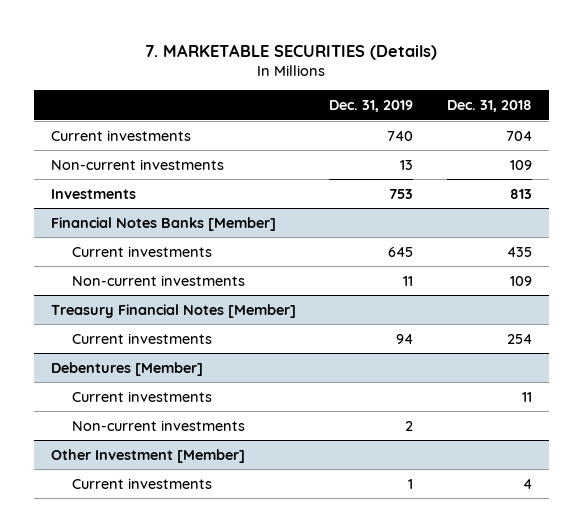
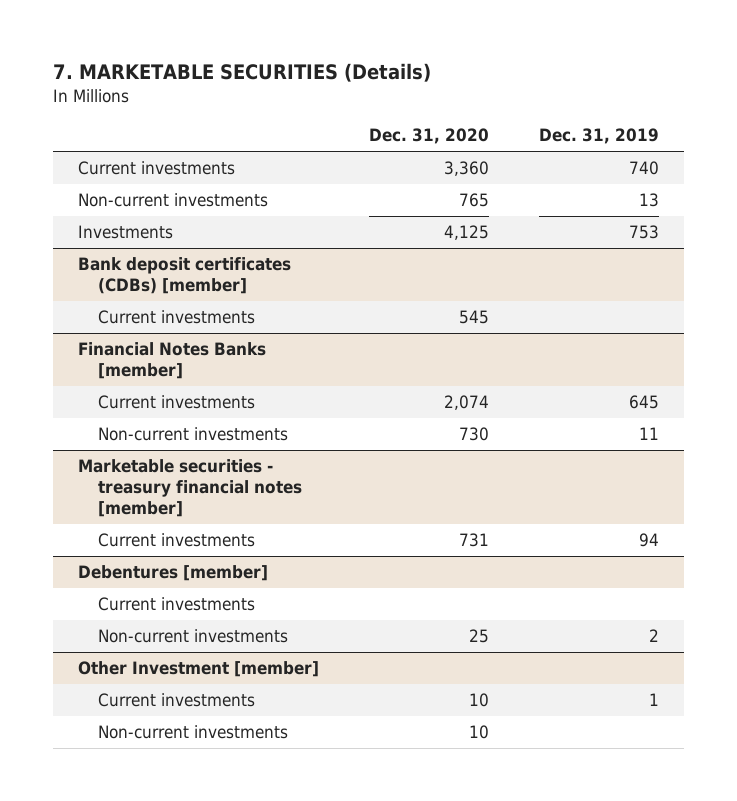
- | Dec. 31, 2019 | Dec. 31, 2018
+ | Dec. 31, 2020 | Dec. 31, 2019
- Financial Notes Banks [Member]
+ Bank deposit certificates (CDBs) [member]
+ Current investments | 545 |
+ Financial Notes Banks [member]
- Treasury Financial Notes [Member]
+ Marketable securities - treasury financial notes [member]
- Debentures [Member]
+ Debentures [member]
- Other Investment [Member]
+ Other Investment [member]
+ Non-current investments | 10 |

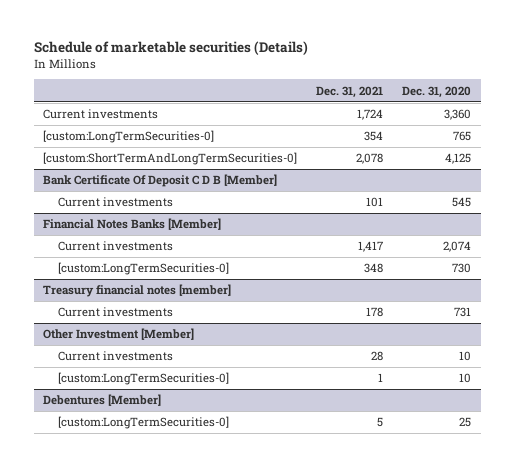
- 7. MARKETABLE SECURITIES (Details)
+ Schedule of marketable securities (Details)
- | Dec. 31, 2020 | Dec. 31, 2019
+ | Dec. 31, 2021 | Dec. 31, 2020
- Non-current investments | 765 | 13
- Investments | 4,125 | 753
- Bank deposit certificates (CDBs) [member]
+ [custom:LongTermSecurities-0] | 354 | 765
+ [custom:ShortTermAndLongTermSecurities-0] | 2,078 | 4,125
+ Bank Certificate Of Deposit C D B [Member]
- Financial Notes Banks [member]
+ Financial Notes Banks [Member]
- Non-current investments | 730 | 11
- Marketable securities - treasury financial notes [member]
+ [custom:LongTermSecurities-0] | 348 | 730
+ Treasury financial notes [member]
- Debentures [member]
- Current investments
- Non-current investments | 25 | 2
- Other Investment [member]
+ Other Investment [Member]
- Non-current investments | 10 |
+ [custom:LongTermSecurities-0] | 1 | 10
+ Debentures [Member]
+ [custom:LongTermSecurities-0] | 5 | 25

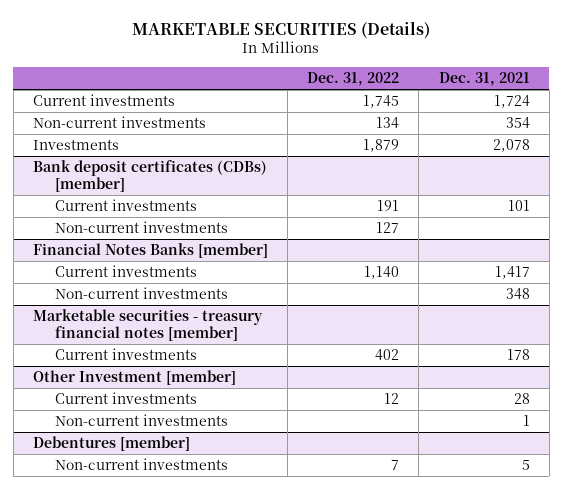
- Schedule of marketable securities (Details)
+ MARKETABLE SECURITIES (Details)
- | Dec. 31, 2021 | Dec. 31, 2020
+ | Dec. 31, 2022 | Dec. 31, 2021
- [custom:LongTermSecurities-0] | 354 | 765
- [custom:ShortTermAndLongTermSecurities-0] | 2,078 | 4,125
- Bank Certificate Of Deposit C D B [Member]
+ Non-current investments | 134 | 354
+ Investments | 1,879 | 2,078
+ Bank deposit certificates (CDBs) [member]
- Financial Notes Banks [Member]
+ Non-current investments | 127 |
+ Financial Notes Banks [member]
- [custom:LongTermSecurities-0] | 348 | 730
- Treasury financial notes [member]
+ Non-current investments | | 348
+ Marketable securities - treasury financial notes [member]
- Other Investment [Member]
+ Other Investment [member]
- [custom:LongTermSecurities-0] | 1 | 10
- Debentures [Member]
- [custom:LongTermSecurities-0] | 5 | 25
+ Non-current investments | | 1
+ Debentures [member]
+ Non-current investments | 7 | 5

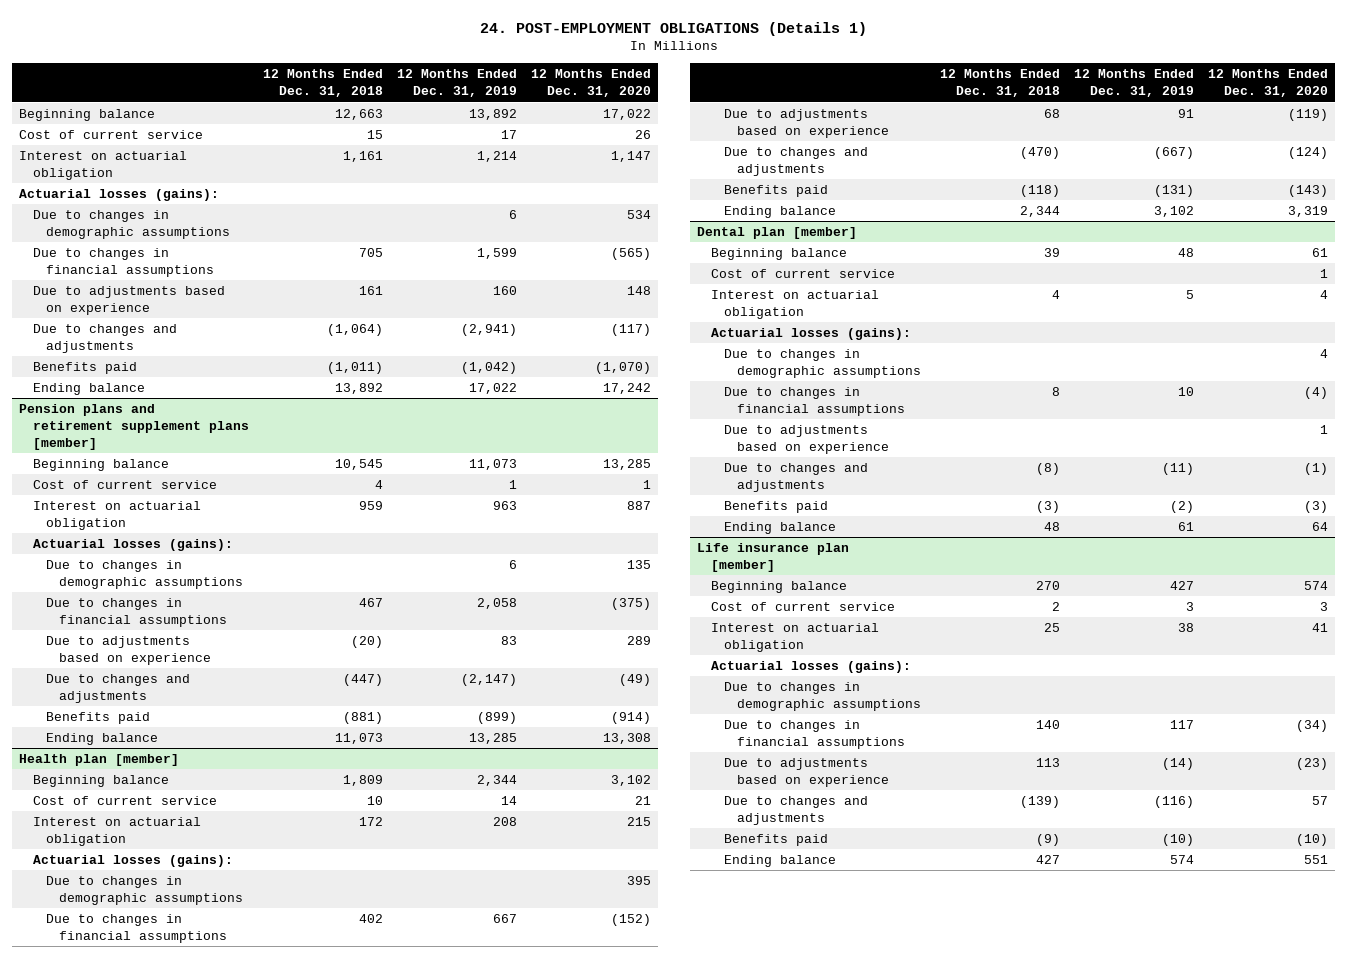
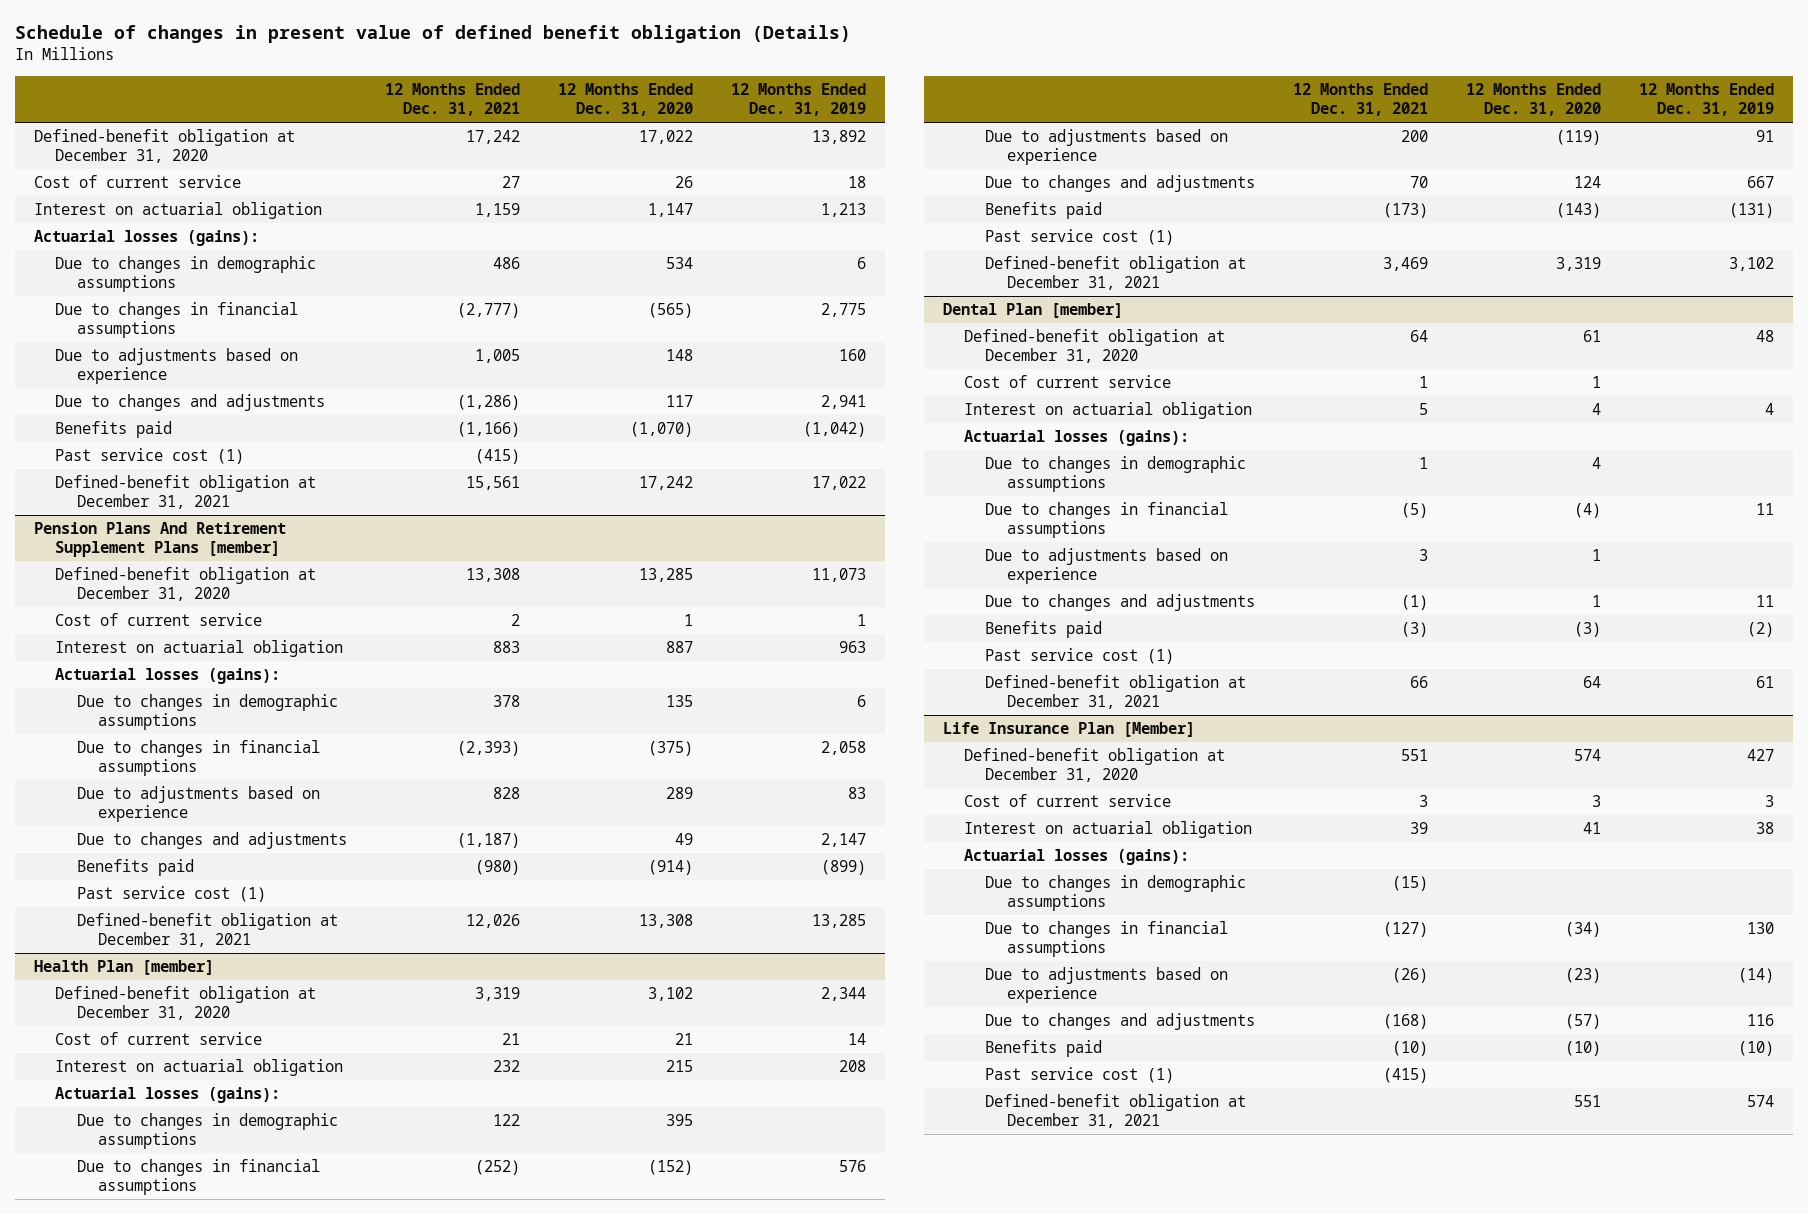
- 24. POST-EMPLOYMENT OBLIGATIONS (Details 1)
+ Schedule of changes in present value of defined benefit obligation (Details)
- | 12 Months Ended Dec. 31, 2018 | 12 Months Ended Dec. 31, 2019 | 12 Months Ended Dec. 31, 2020
+ | 12 Months Ended Dec. 31, 2021 | 12 Months Ended Dec. 31, 2020 | 12 Months Ended Dec. 31, 2019
- Beginning balance | 12,663 | 13,892 | 17,022
- Cost of current service | 15 | 17 | 26
- Interest on actuarial obligation | 1,161 | 1,214 | 1,147
+ Defined-benefit obligation at December 31, 2020 | 17,242 | 17,022 | 13,892
+ Cost of current service | 27 | 26 | 18
+ Interest on actuarial obligation | 1,159 | 1,147 | 1,213
- Due to changes in financial assumptions | 705 | 1,599 | (565)
+ Due to changes in financial assumptions | (2,777) | (565) | 2,775
- Due to changes and adjustments | (1,064) | (2,941) | (117)
+ Due to changes and adjustments | (1,286) | 117 | 2,941
- Ending balance | 13,892 | 17,022 | 17,242
- Pension plans and retirement supplement plans [member]
- Beginning balance | 10,545 | 11,073 | 13,285
+ Past service cost (1) | (415) | |
+ Defined-benefit obligation at December 31, 2021 | 15,561 | 17,242 | 17,022
+ Pension Plans And Retirement Supplement Plans [member]
+ Defined-benefit obligation at December 31, 2020 | 13,308 | 13,285 | 11,073
- Due to changes and adjustments | (447) | (2,147) | (49)
+ Due to changes and adjustments | (1,187) | 49 | 2,147
- Ending balance | 11,073 | 13,285 | 13,308
- Health plan [member]
- Beginning balance | 1,809 | 2,344 | 3,102
+ Past service cost (1)
+ Defined-benefit obligation at December 31, 2021 | 12,026 | 13,308 | 13,285
+ Health Plan [member]
+ Defined-benefit obligation at December 31, 2020 | 3,319 | 3,102 | 2,344
- Due to changes in financial assumptions | 402 | 667 | (152)
+ Due to changes in financial assumptions | (252) | (152) | 576
- Due to changes and adjustments | (470) | (667) | (124)
+ Due to changes and adjustments | 70 | 124 | 667
- Ending balance | 2,344 | 3,102 | 3,319
- Dental plan [member]
- Beginning balance | 39 | 48 | 61
+ Past service cost (1)
+ Defined-benefit obligation at December 31, 2021 | 3,469 | 3,319 | 3,102
+ Dental Plan [member]
+ Defined-benefit obligation at December 31, 2020 | 64 | 61 | 48
- Interest on actuarial obligation | 4 | 5 | 4
+ Interest on actuarial obligation | 5 | 4 | 4
- Due to changes in financial assumptions | 8 | 10 | (4)
+ Due to changes in financial assumptions | (5) | (4) | 11
- Due to changes and adjustments | (8) | (11) | (1)
+ Due to changes and adjustments | (1) | 1 | 11
- Ending balance | 48 | 61 | 64
- Life insurance plan [member]
- Beginning balance | 270 | 427 | 574
+ Past service cost (1)
+ Defined-benefit obligation at December 31, 2021 | 66 | 64 | 61
+ Life Insurance Plan [Member]
+ Defined-benefit obligation at December 31, 2020 | 551 | 574 | 427
- Due to changes in financial assumptions | 140 | 117 | (34)
+ Due to changes in financial assumptions | (127) | (34) | 130
- Due to changes and adjustments | (139) | (116) | 57
+ Due to changes and adjustments | (168) | (57) | 116
- Ending balance | 427 | 574 | 551
+ Past service cost (1) | (415) | |
+ Defined-benefit obligation at December 31, 2021 | | 551 | 574

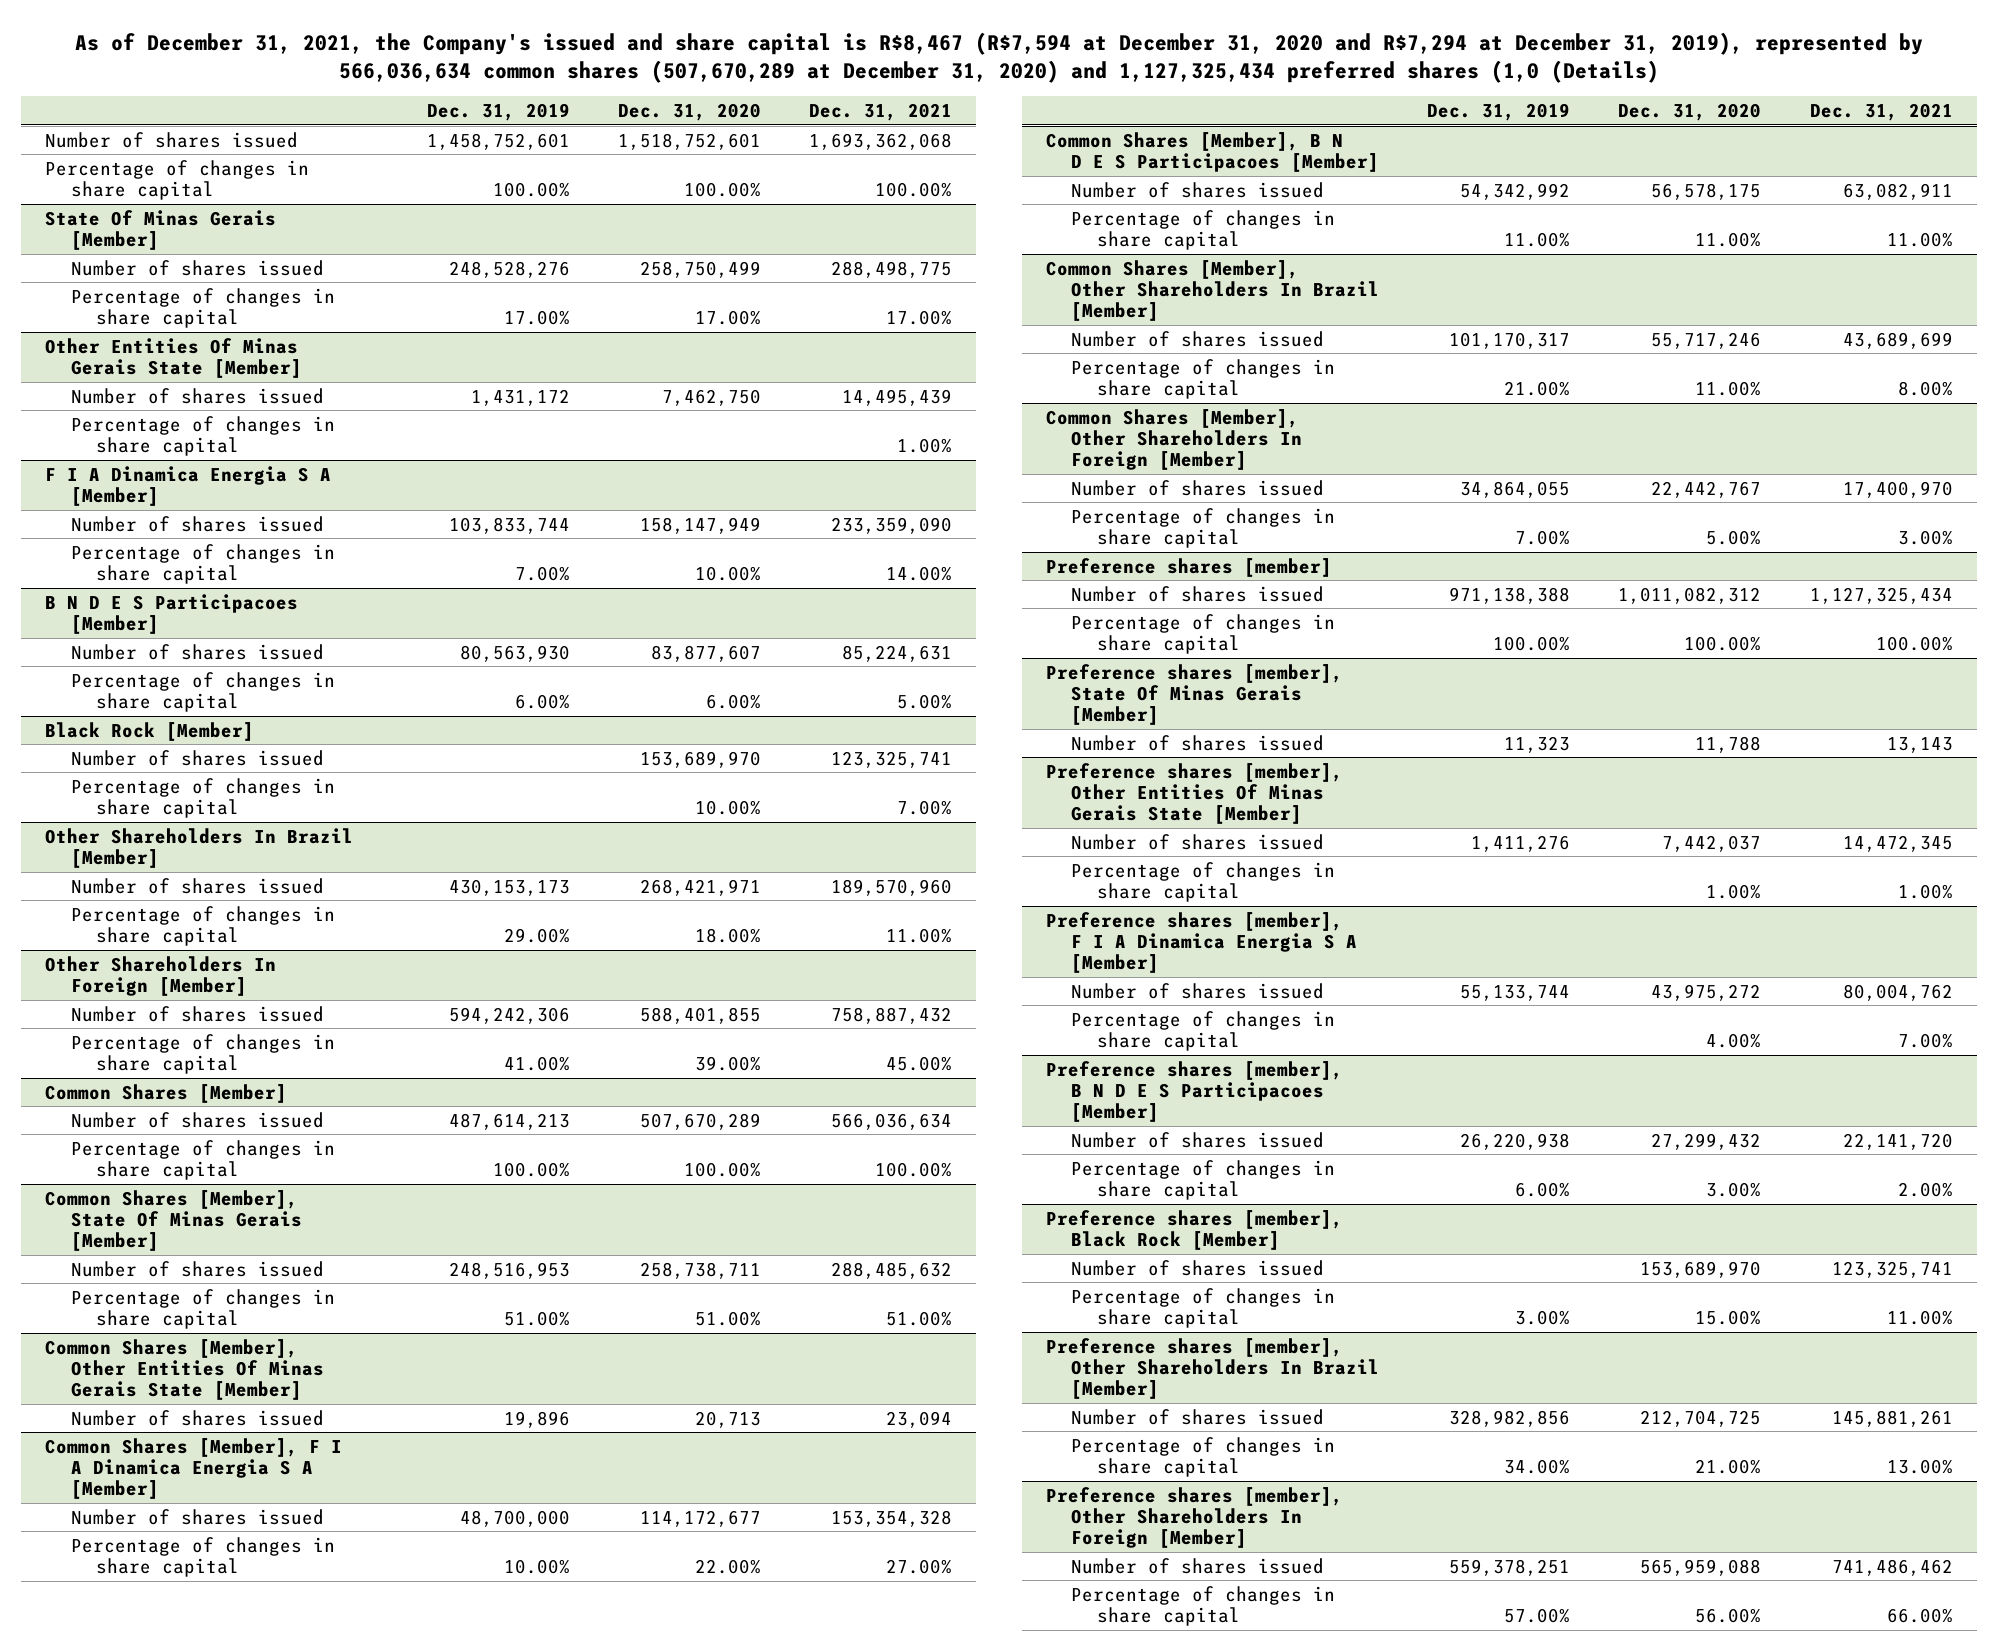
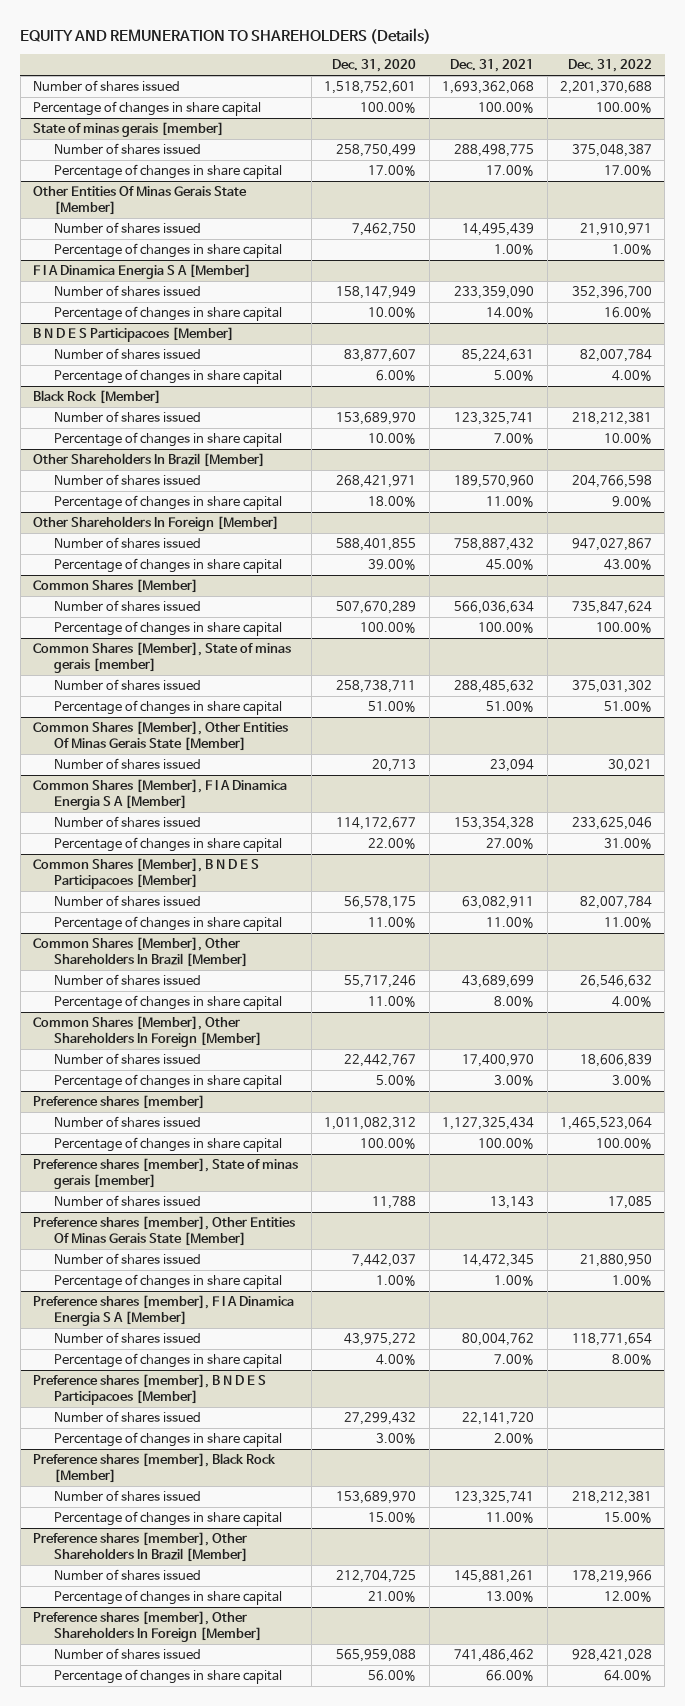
- As of December 31, 2021, the Company's issued and share capital is R$8,467 (R$7,594 at December 31, 2020 and R$7,294 at December 31, 2019), represented by 566,036,634 common shares (507,670,289 at December 31, 2020) and 1,127,325,434 preferred shares (1,0 (Details)
+ EQUITY AND REMUNERATION TO SHAREHOLDERS (Details)
- | Dec. 31, 2019 | Dec. 31, 2020 | Dec. 31, 2021
+ | Dec. 31, 2020 | Dec. 31, 2021 | Dec. 31, 2022
- State Of Minas Gerais [Member]
+ State of minas gerais [member]
- Common Shares [Member], State Of Minas Gerais [Member]
+ Common Shares [Member], State of minas gerais [member]
- Preference shares [member], State Of Minas Gerais [Member]
+ Preference shares [member], State of minas gerais [member]

